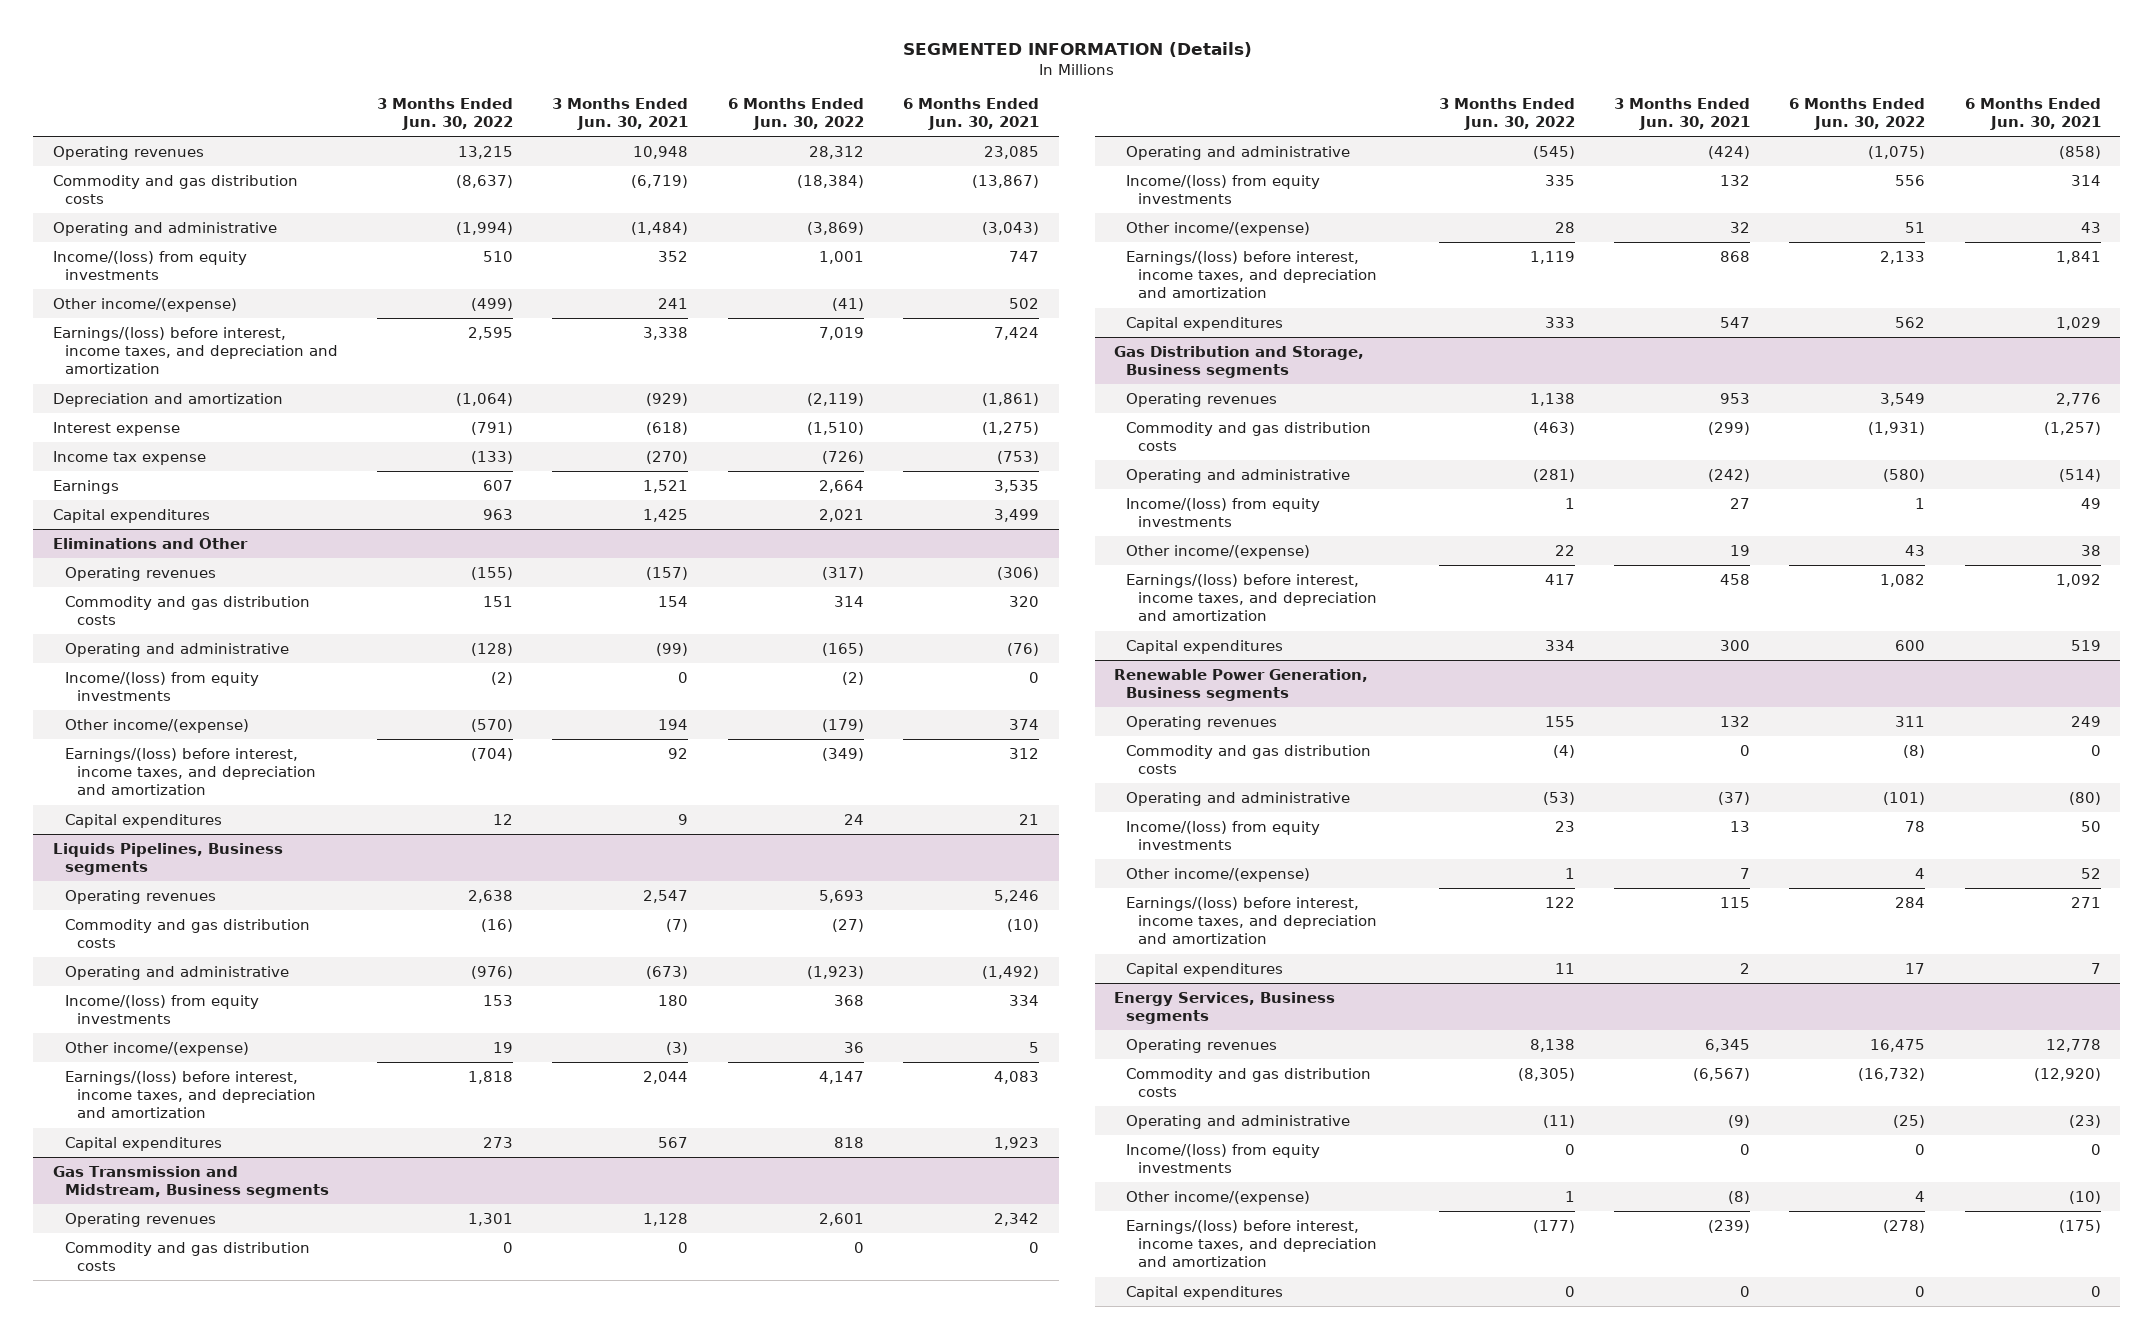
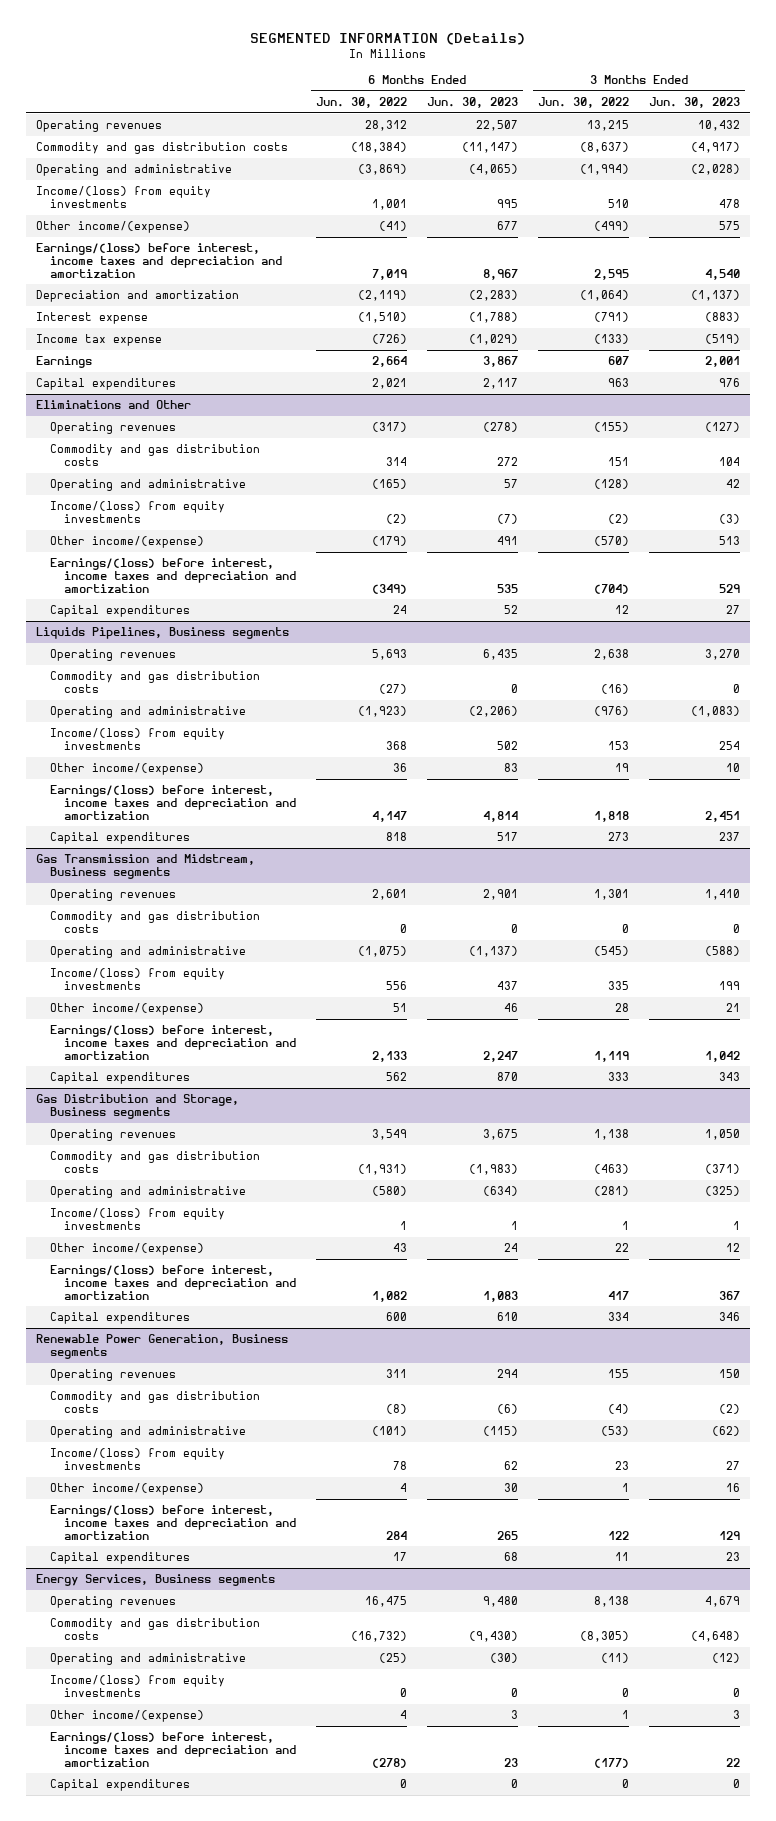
- | 3 Months Ended Jun. 30, 2022 | 3 Months Ended Jun. 30, 2021 | 6 Months Ended Jun. 30, 2022 | 6 Months Ended Jun. 30, 2021
+ | 6 Months Ended Jun. 30, 2022 | 6 Months Ended Jun. 30, 2023 | 3 Months Ended Jun. 30, 2022 | 3 Months Ended Jun. 30, 2023
- Earnings/(loss) before interest, income taxes, and depreciation and amortization | 2,595 | 3,338 | 7,019 | 7,424
+ Earnings/(loss) before interest, income taxes and depreciation and amortization | 7,019 | 8,967 | 2,595 | 4,540
@ Eliminations and Other
- Earnings/(loss) before interest, income taxes, and depreciation and amortization | (704) | 92 | (349) | 312
+ Earnings/(loss) before interest, income taxes and depreciation and amortization | (349) | 535 | (704) | 529
@ Liquids Pipelines, Business segments
- Earnings/(loss) before interest, income taxes, and depreciation and amortization | 1,818 | 2,044 | 4,147 | 4,083
+ Earnings/(loss) before interest, income taxes and depreciation and amortization | 4,147 | 4,814 | 1,818 | 2,451
@ Gas Transmission and Midstream, Business segments
- Earnings/(loss) before interest, income taxes, and depreciation and amortization | 1,119 | 868 | 2,133 | 1,841
+ Earnings/(loss) before interest, income taxes and depreciation and amortization | 2,133 | 2,247 | 1,119 | 1,042
@ Gas Distribution and Storage, Business segments
- Earnings/(loss) before interest, income taxes, and depreciation and amortization | 417 | 458 | 1,082 | 1,092
+ Earnings/(loss) before interest, income taxes and depreciation and amortization | 1,082 | 1,083 | 417 | 367
@ Renewable Power Generation, Business segments
- Earnings/(loss) before interest, income taxes, and depreciation and amortization | 122 | 115 | 284 | 271
+ Earnings/(loss) before interest, income taxes and depreciation and amortization | 284 | 265 | 122 | 129
@ Energy Services, Business segments
- Earnings/(loss) before interest, income taxes, and depreciation and amortization | (177) | (239) | (278) | (175)
+ Earnings/(loss) before interest, income taxes and depreciation and amortization | (278) | 23 | (177) | 22

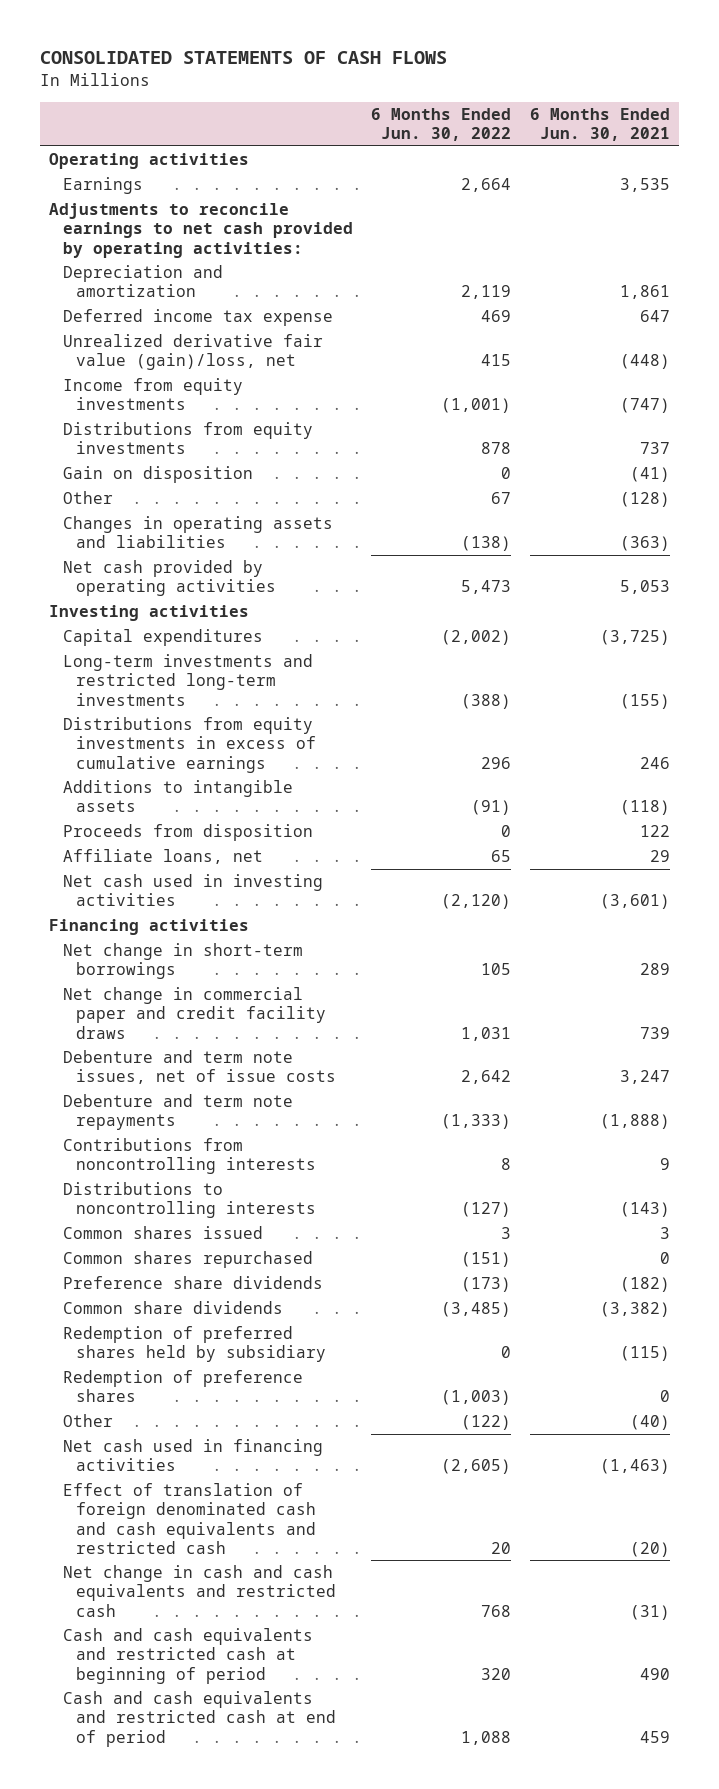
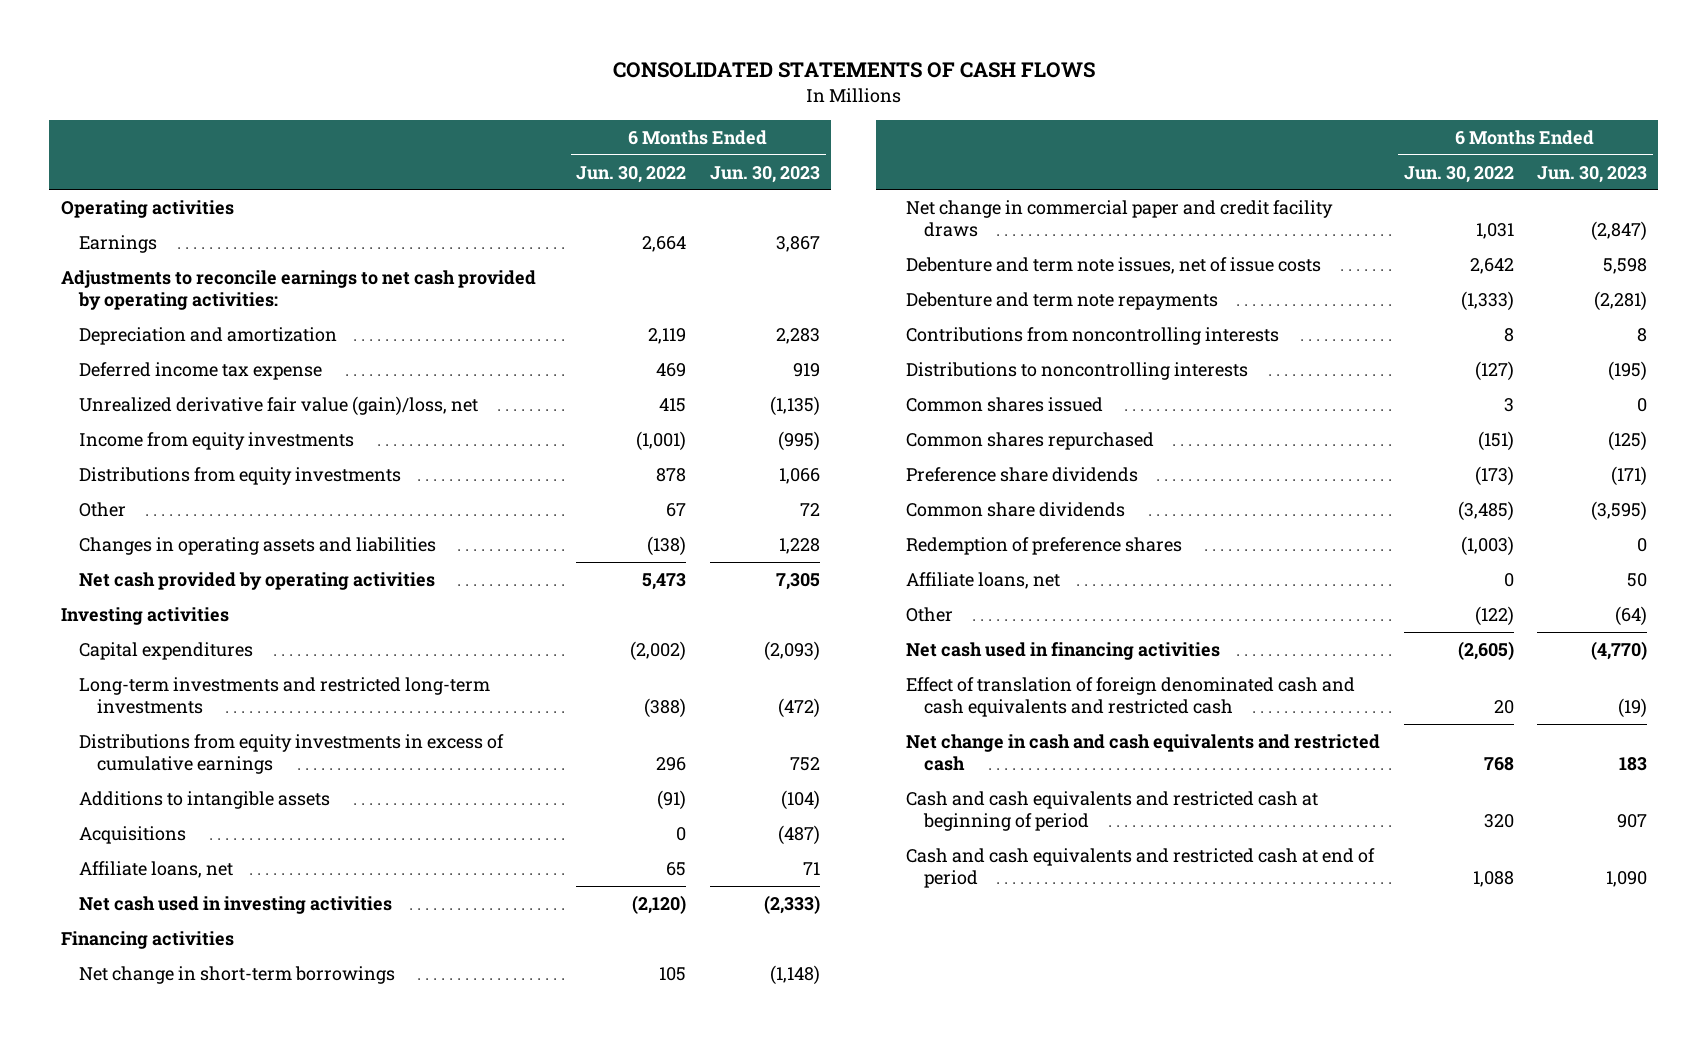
- | 6 Months Ended Jun. 30, 2022 | 6 Months Ended Jun. 30, 2021
+ | 6 Months Ended Jun. 30, 2022 | 6 Months Ended Jun. 30, 2023
- Gain on disposition | 0 | (41)
- Proceeds from disposition | 0 | 122
+ Acquisitions | 0 | (487)
- Redemption of preferred shares held by subsidiary | 0 | (115)
+ Affiliate loans, net | 0 | 50

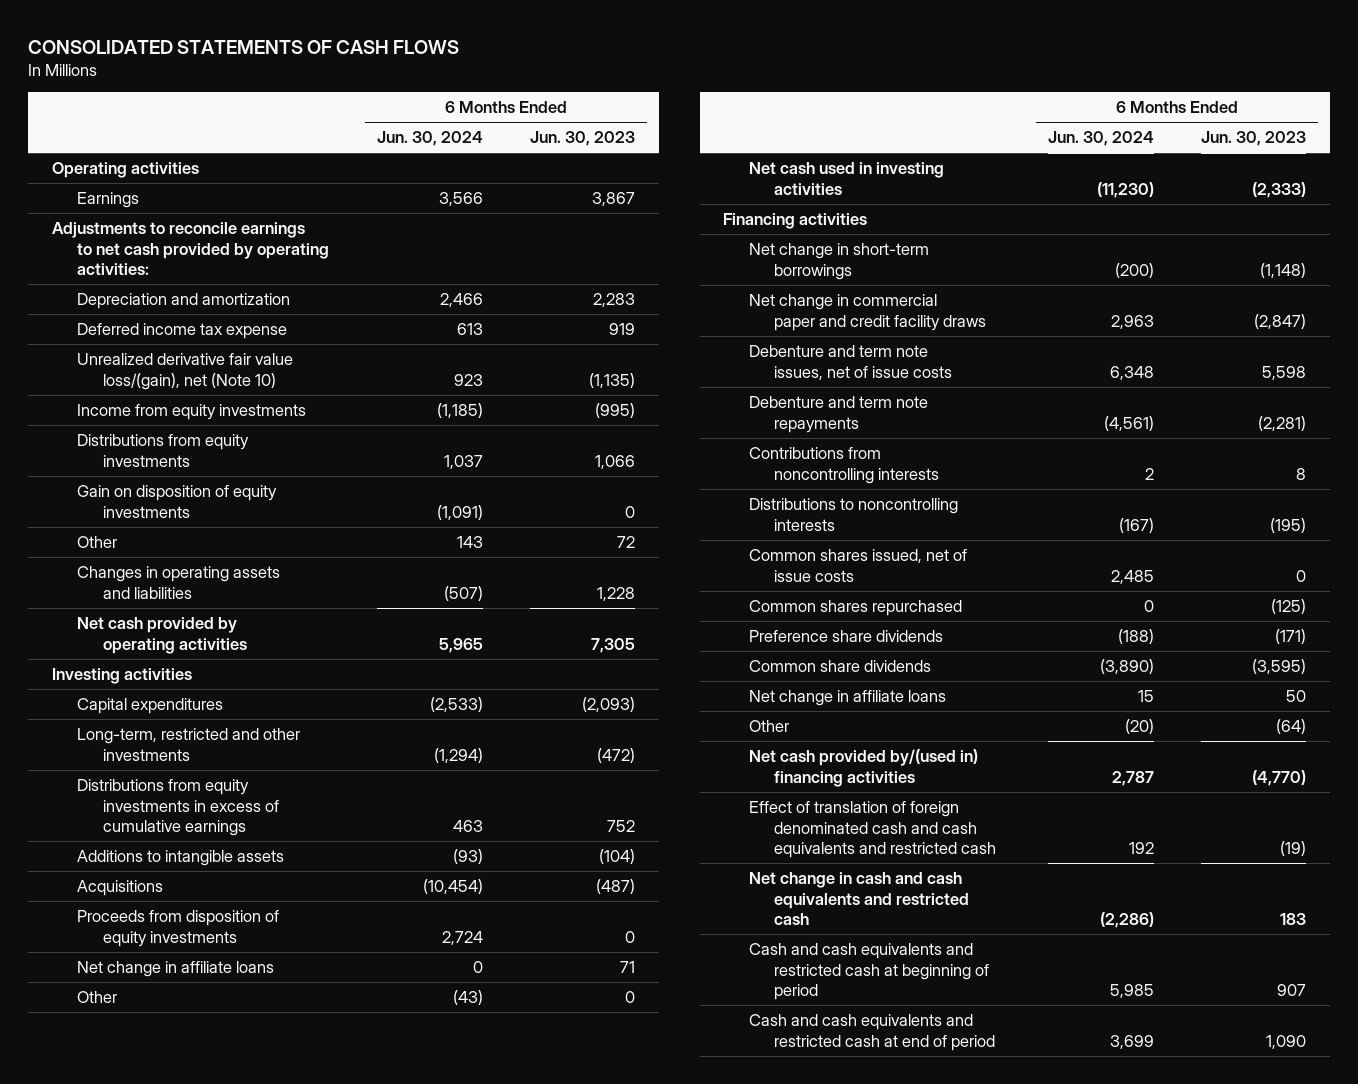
- | 6 Months Ended Jun. 30, 2022 | 6 Months Ended Jun. 30, 2023
+ | 6 Months Ended Jun. 30, 2024 | 6 Months Ended Jun. 30, 2023
- Unrealized derivative fair value (gain)/loss, net | 415 | (1,135)
+ Unrealized derivative fair value loss/(gain), net (Note 10) | 923 | (1,135)
+ Gain on disposition of equity investments | (1,091) | 0
- Long-term investments and restricted long-term investments | (388) | (472)
+ Long-term, restricted and other investments | (1,294) | (472)
- Affiliate loans, net | 65 | 71
+ Proceeds from disposition of equity investments | 2,724 | 0
+ Net change in affiliate loans | 0 | 71
+ Other | (43) | 0
- Common shares issued | 3 | 0
+ Common shares issued, net of issue costs | 2,485 | 0
- Redemption of preference shares | (1,003) | 0
- Affiliate loans, net | 0 | 50
+ Net change in affiliate loans | 15 | 50
- Net cash used in financing activities | (2,605) | (4,770)
+ Net cash provided by/(used in) financing activities | 2,787 | (4,770)

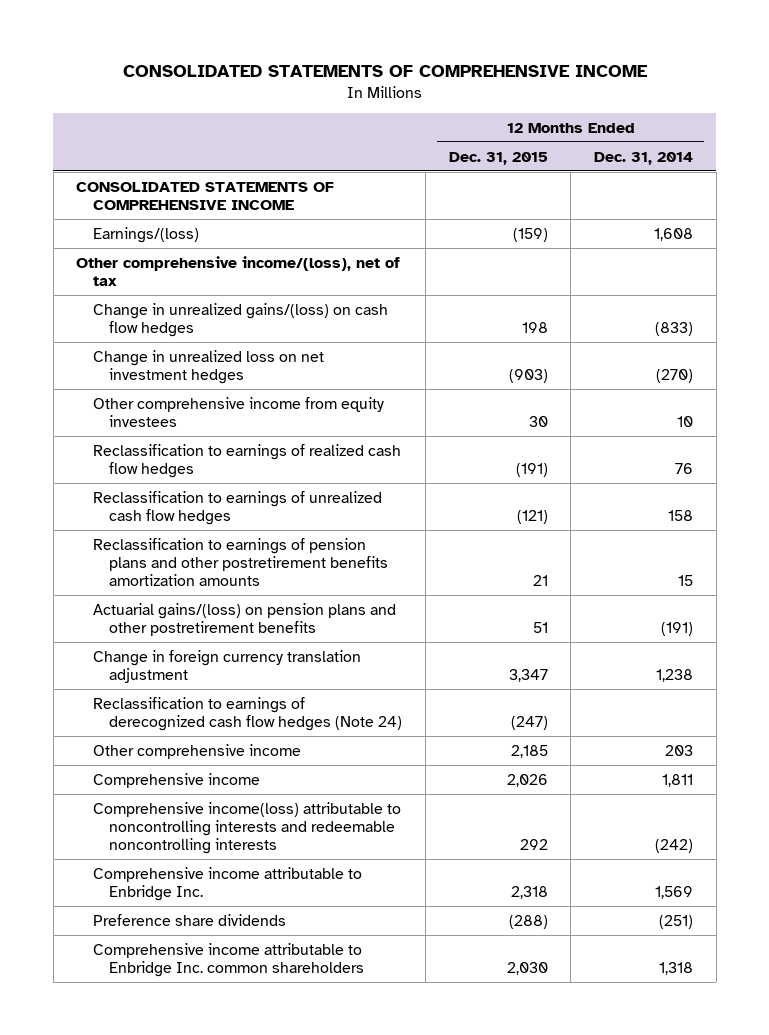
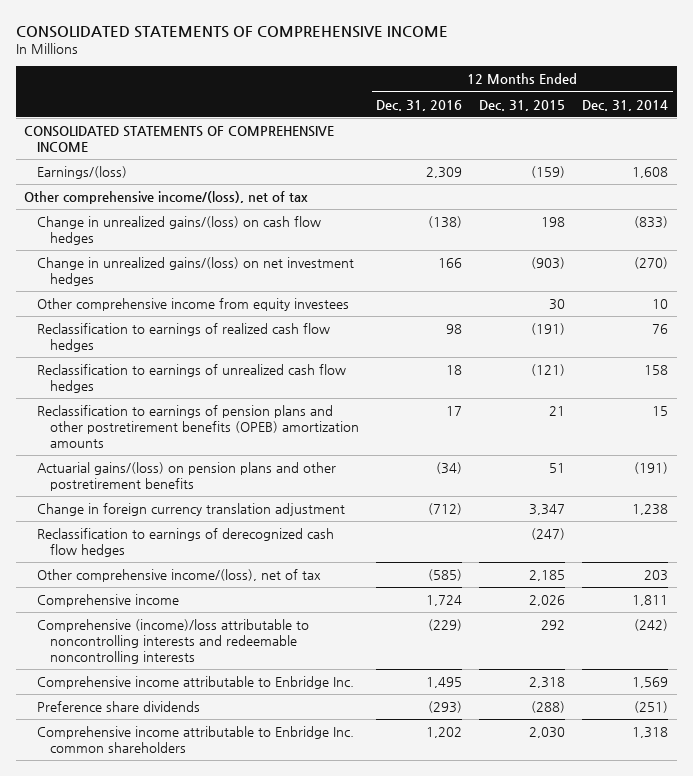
- | 12 Months Ended Dec. 31, 2015 | 12 Months Ended Dec. 31, 2014
+ | 12 Months Ended Dec. 31, 2016 | 12 Months Ended Dec. 31, 2015 | 12 Months Ended Dec. 31, 2014
- Change in unrealized loss on net investment hedges | (903) | (270)
+ Change in unrealized gains/(loss) on net investment hedges | 166 | (903) | (270)
- Reclassification to earnings of pension plans and other postretirement benefits amortization amounts | 21 | 15
+ Reclassification to earnings of pension plans and other postretirement benefits (OPEB) amortization amounts | 17 | 21 | 15
- Reclassification to earnings of derecognized cash flow hedges (Note 24) | (247) |
- Other comprehensive income | 2,185 | 203
+ Reclassification to earnings of derecognized cash flow hedges | | (247) |
+ Other comprehensive income/(loss), net of tax | (585) | 2,185 | 203
- Comprehensive income(loss) attributable to noncontrolling interests and redeemable noncontrolling interests | 292 | (242)
+ Comprehensive (income)/loss attributable to noncontrolling interests and redeemable noncontrolling interests | (229) | 292 | (242)

